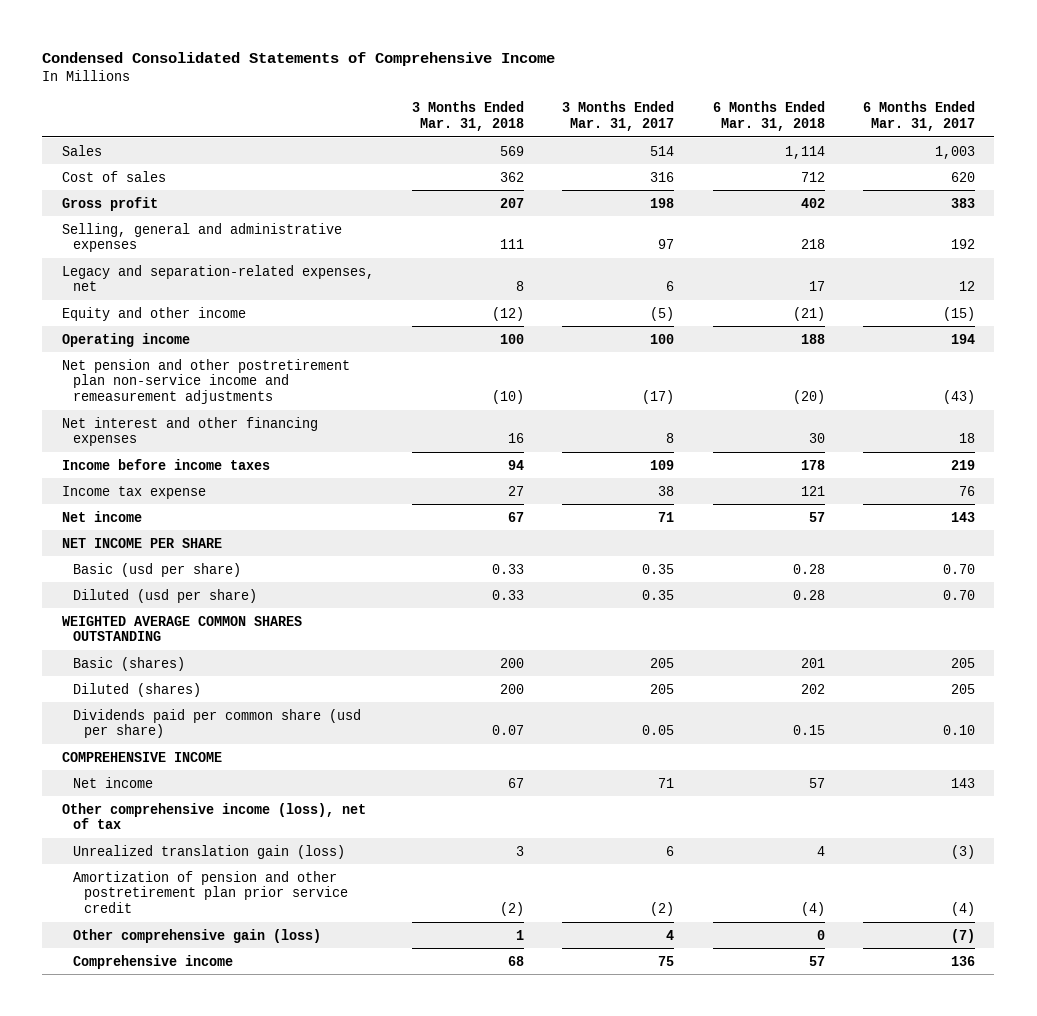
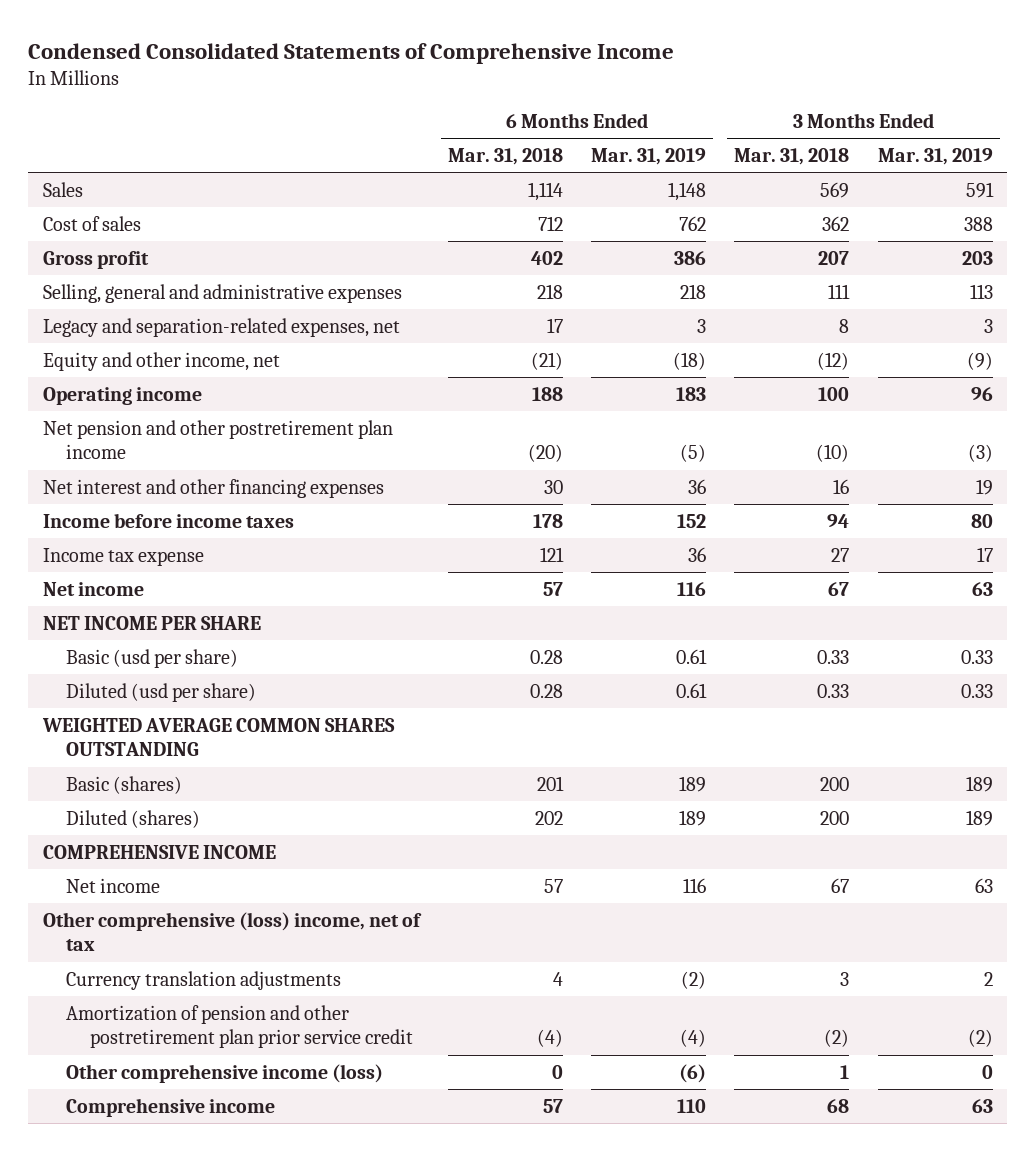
- | 3 Months Ended Mar. 31, 2018 | 3 Months Ended Mar. 31, 2017 | 6 Months Ended Mar. 31, 2018 | 6 Months Ended Mar. 31, 2017
+ | 6 Months Ended Mar. 31, 2018 | 6 Months Ended Mar. 31, 2019 | 3 Months Ended Mar. 31, 2018 | 3 Months Ended Mar. 31, 2019
- Equity and other income | (12) | (5) | (21) | (15)
+ Equity and other income, net | (21) | (18) | (12) | (9)
- Net pension and other postretirement plan non-service income and remeasurement adjustments | (10) | (17) | (20) | (43)
+ Net pension and other postretirement plan income | (20) | (5) | (10) | (3)
- Dividends paid per common share (usd per share) | 0.07 | 0.05 | 0.15 | 0.10
- Other comprehensive income (loss), net of tax
- Unrealized translation gain (loss) | 3 | 6 | 4 | (3)
+ Other comprehensive (loss) income, net of tax
+ Currency translation adjustments | 4 | (2) | 3 | 2
- Other comprehensive gain (loss) | 1 | 4 | 0 | (7)
+ Other comprehensive income (loss) | 0 | (6) | 1 | 0

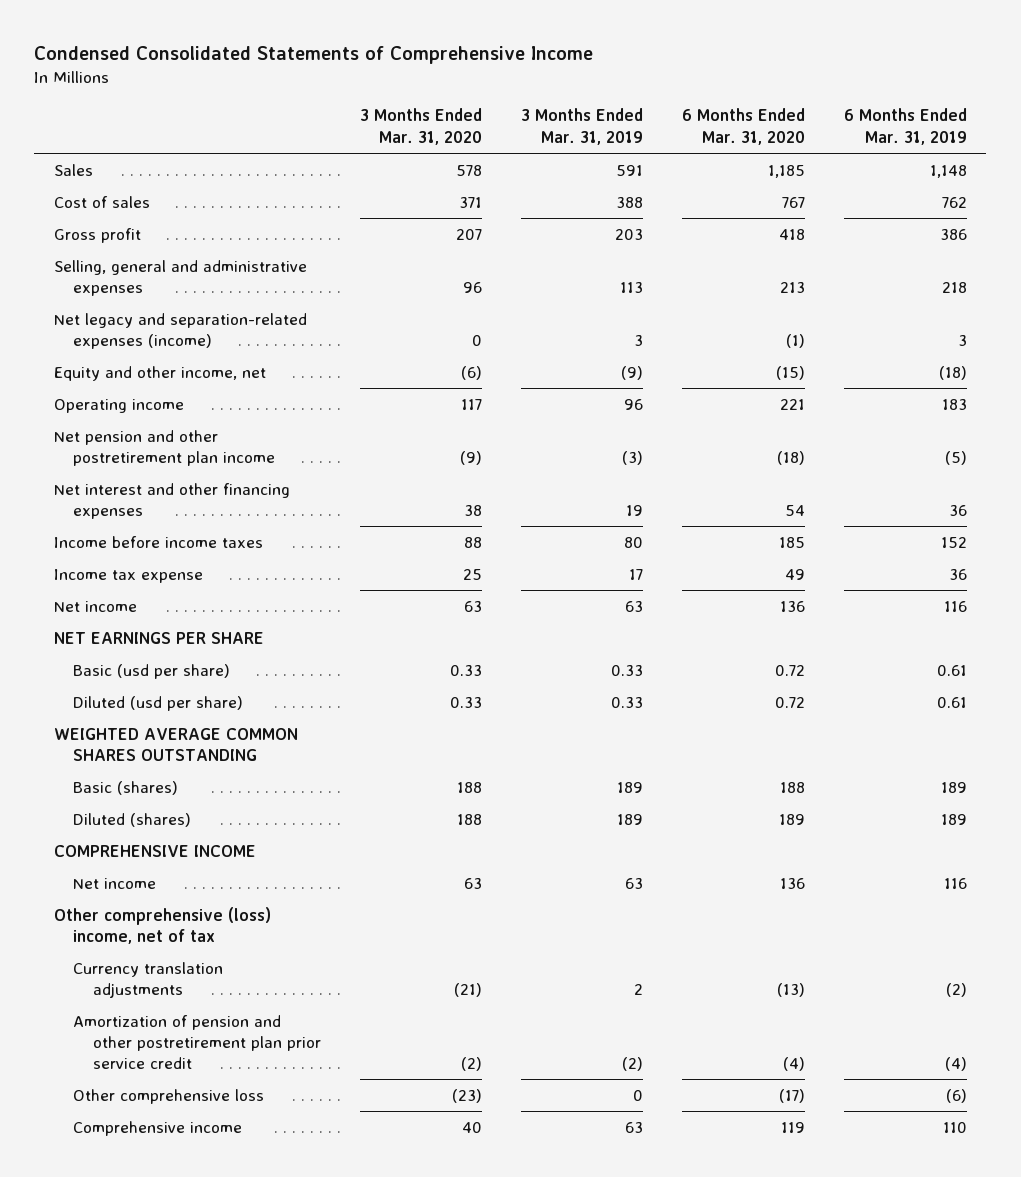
- | 6 Months Ended Mar. 31, 2018 | 6 Months Ended Mar. 31, 2019 | 3 Months Ended Mar. 31, 2018 | 3 Months Ended Mar. 31, 2019
+ | 3 Months Ended Mar. 31, 2020 | 3 Months Ended Mar. 31, 2019 | 6 Months Ended Mar. 31, 2020 | 6 Months Ended Mar. 31, 2019
- Legacy and separation-related expenses, net | 17 | 3 | 8 | 3
+ Net legacy and separation-related expenses (income) | 0 | 3 | (1) | 3
- NET INCOME PER SHARE
+ NET EARNINGS PER SHARE
- Other comprehensive income (loss) | 0 | (6) | 1 | 0
+ Other comprehensive loss | (23) | 0 | (17) | (6)

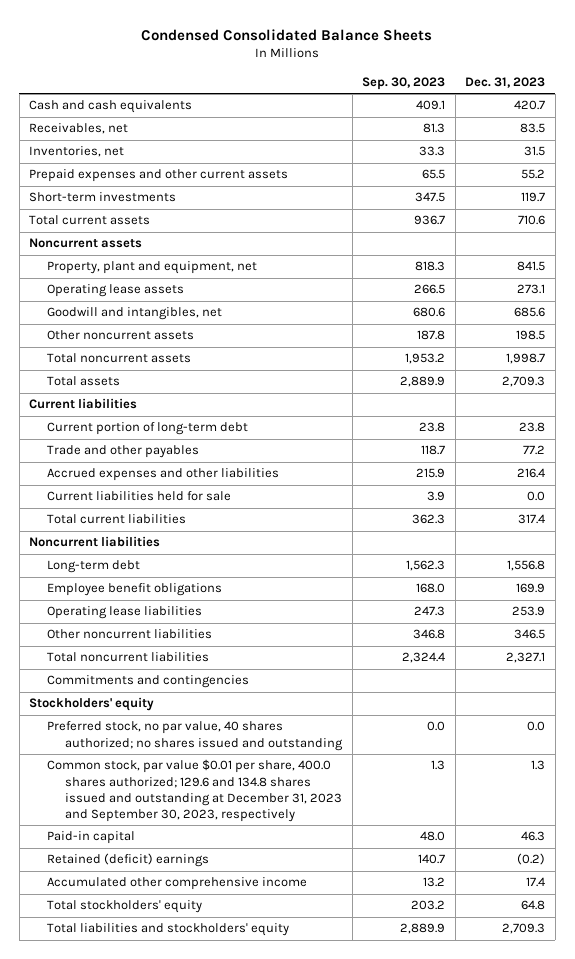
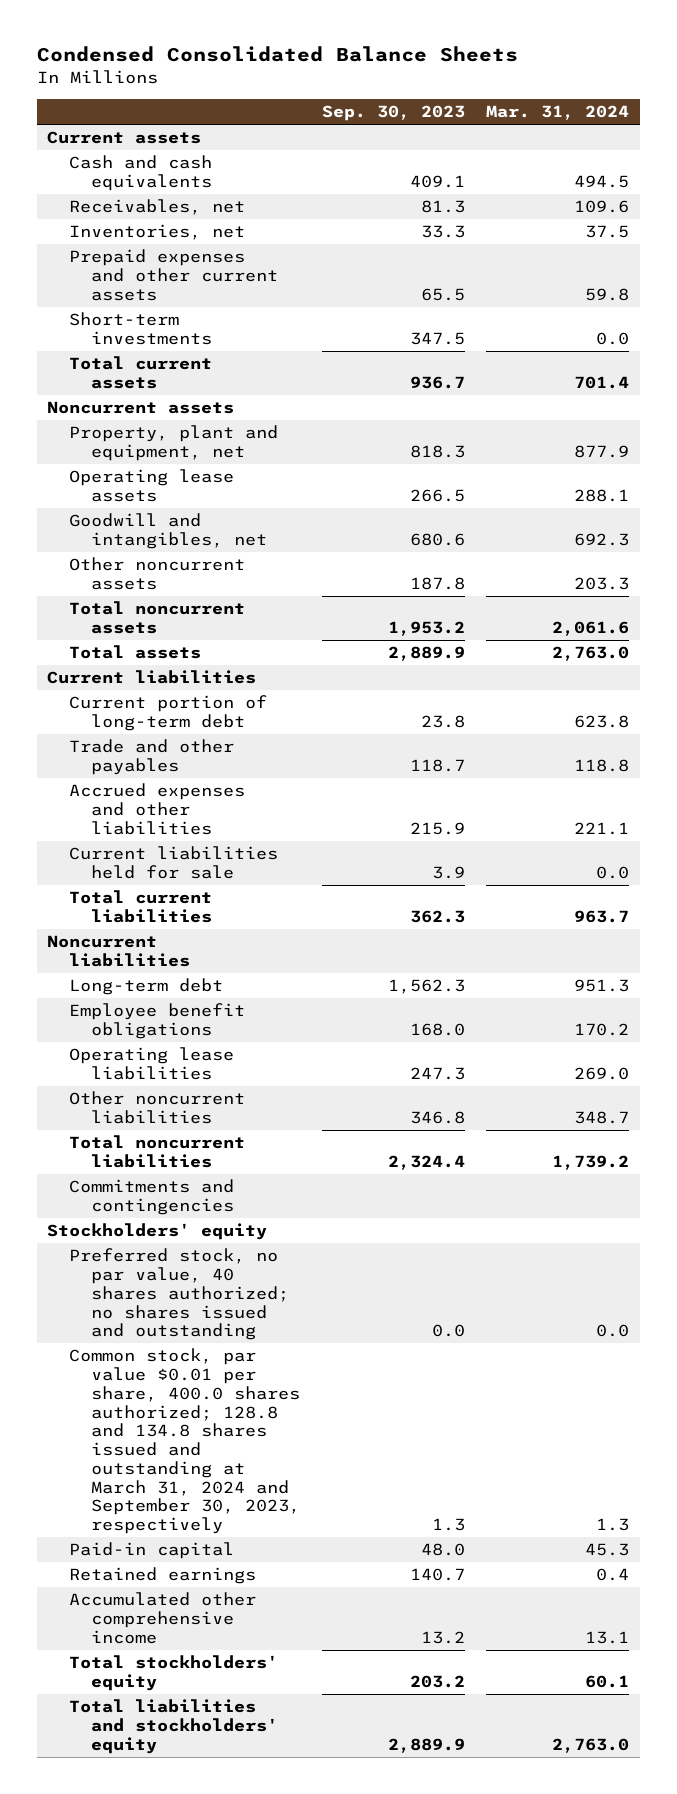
- | Sep. 30, 2023 | Dec. 31, 2023
+ | Sep. 30, 2023 | Mar. 31, 2024
+ Current assets
- Common stock, par value $0.01 per share, 400.0 shares authorized; 129.6 and 134.8 shares issued and outstanding at December 31, 2023 and September 30, 2023, respectively | 1.3 | 1.3
+ Common stock, par value $0.01 per share, 400.0 shares authorized; 128.8 and 134.8 shares issued and outstanding at March 31, 2024 and September 30, 2023, respectively | 1.3 | 1.3
- Retained (deficit) earnings | 140.7 | (0.2)
+ Retained earnings | 140.7 | 0.4

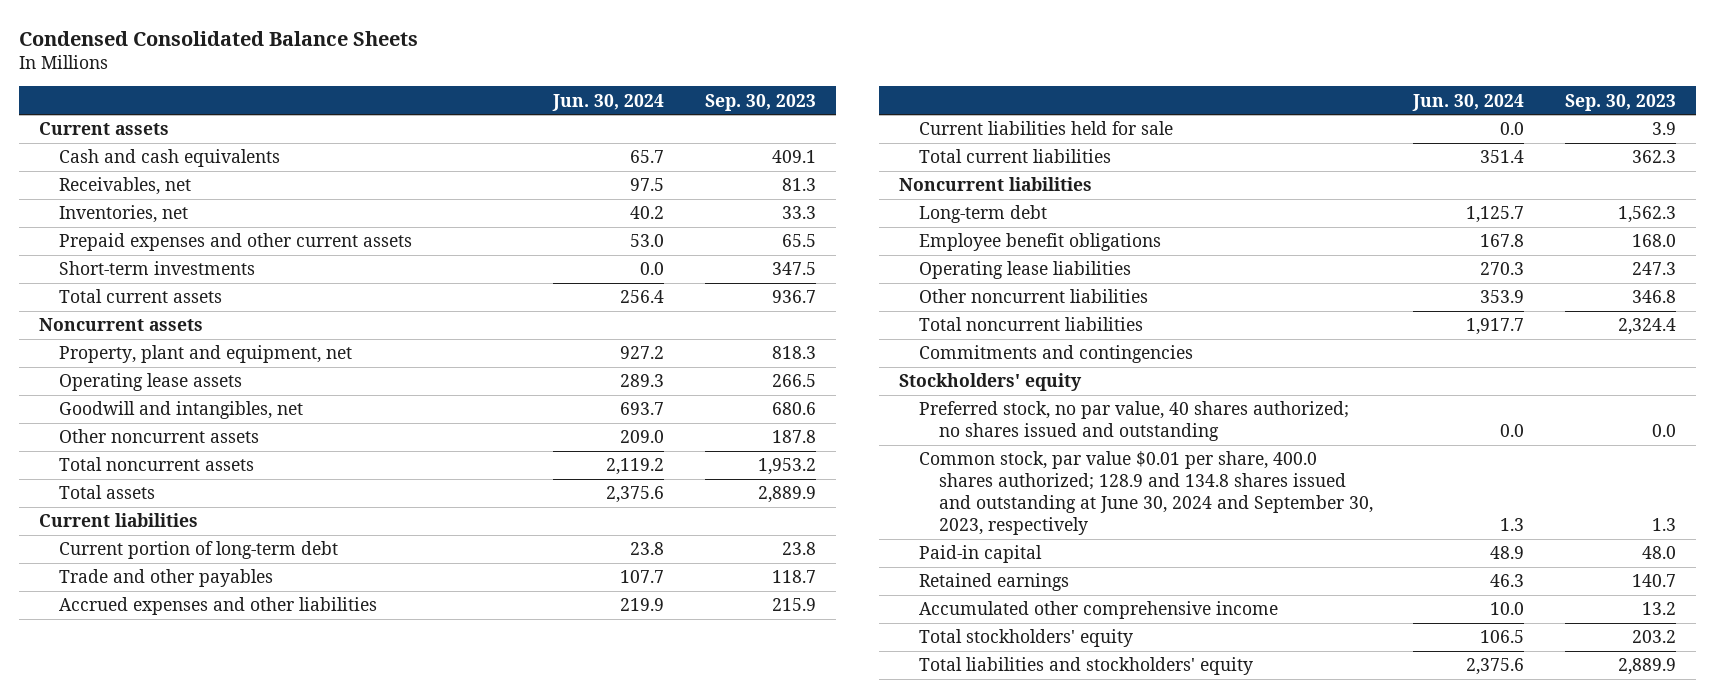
- | Sep. 30, 2023 | Mar. 31, 2024
+ | Jun. 30, 2024 | Sep. 30, 2023
- Common stock, par value $0.01 per share, 400.0 shares authorized; 128.8 and 134.8 shares issued and outstanding at March 31, 2024 and September 30, 2023, respectively | 1.3 | 1.3
+ Common stock, par value $0.01 per share, 400.0 shares authorized; 128.9 and 134.8 shares issued and outstanding at June 30, 2024 and September 30, 2023, respectively | 1.3 | 1.3

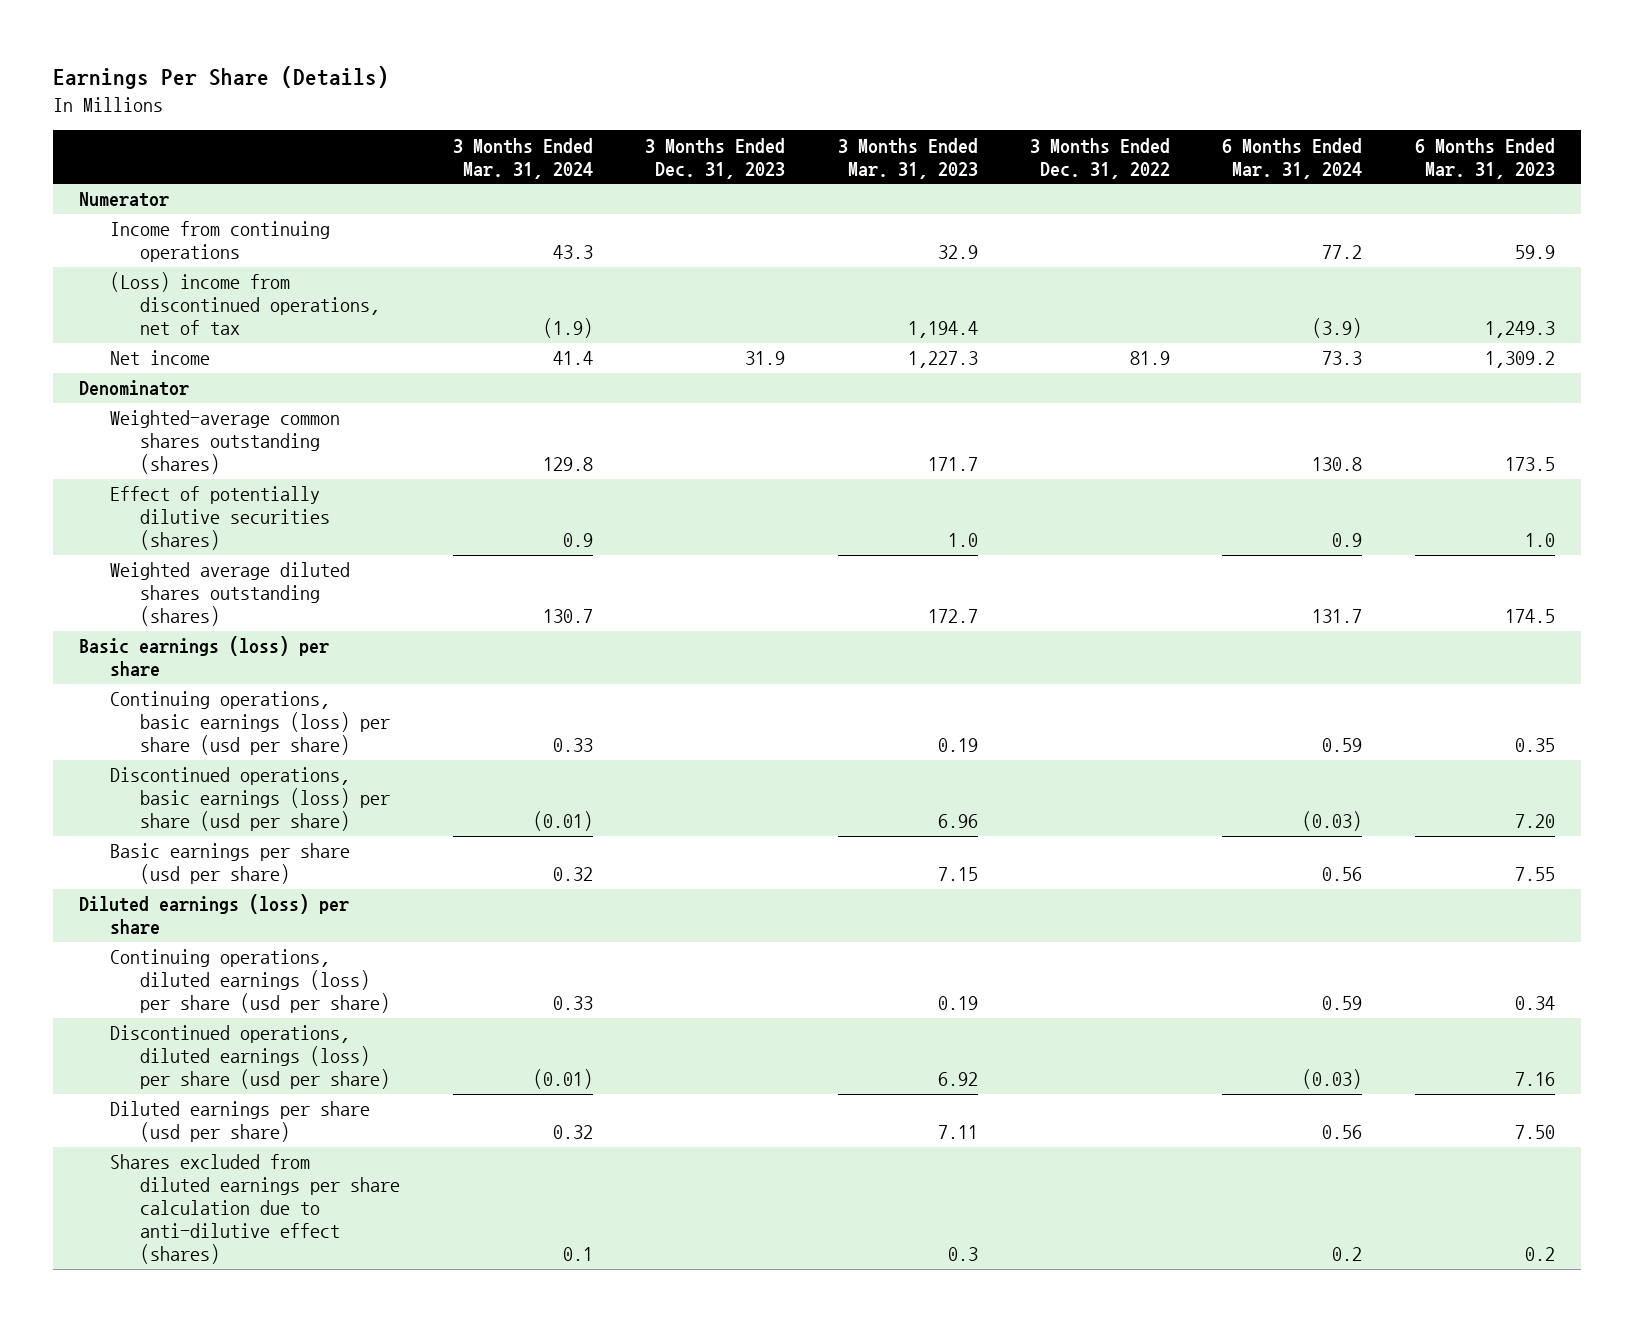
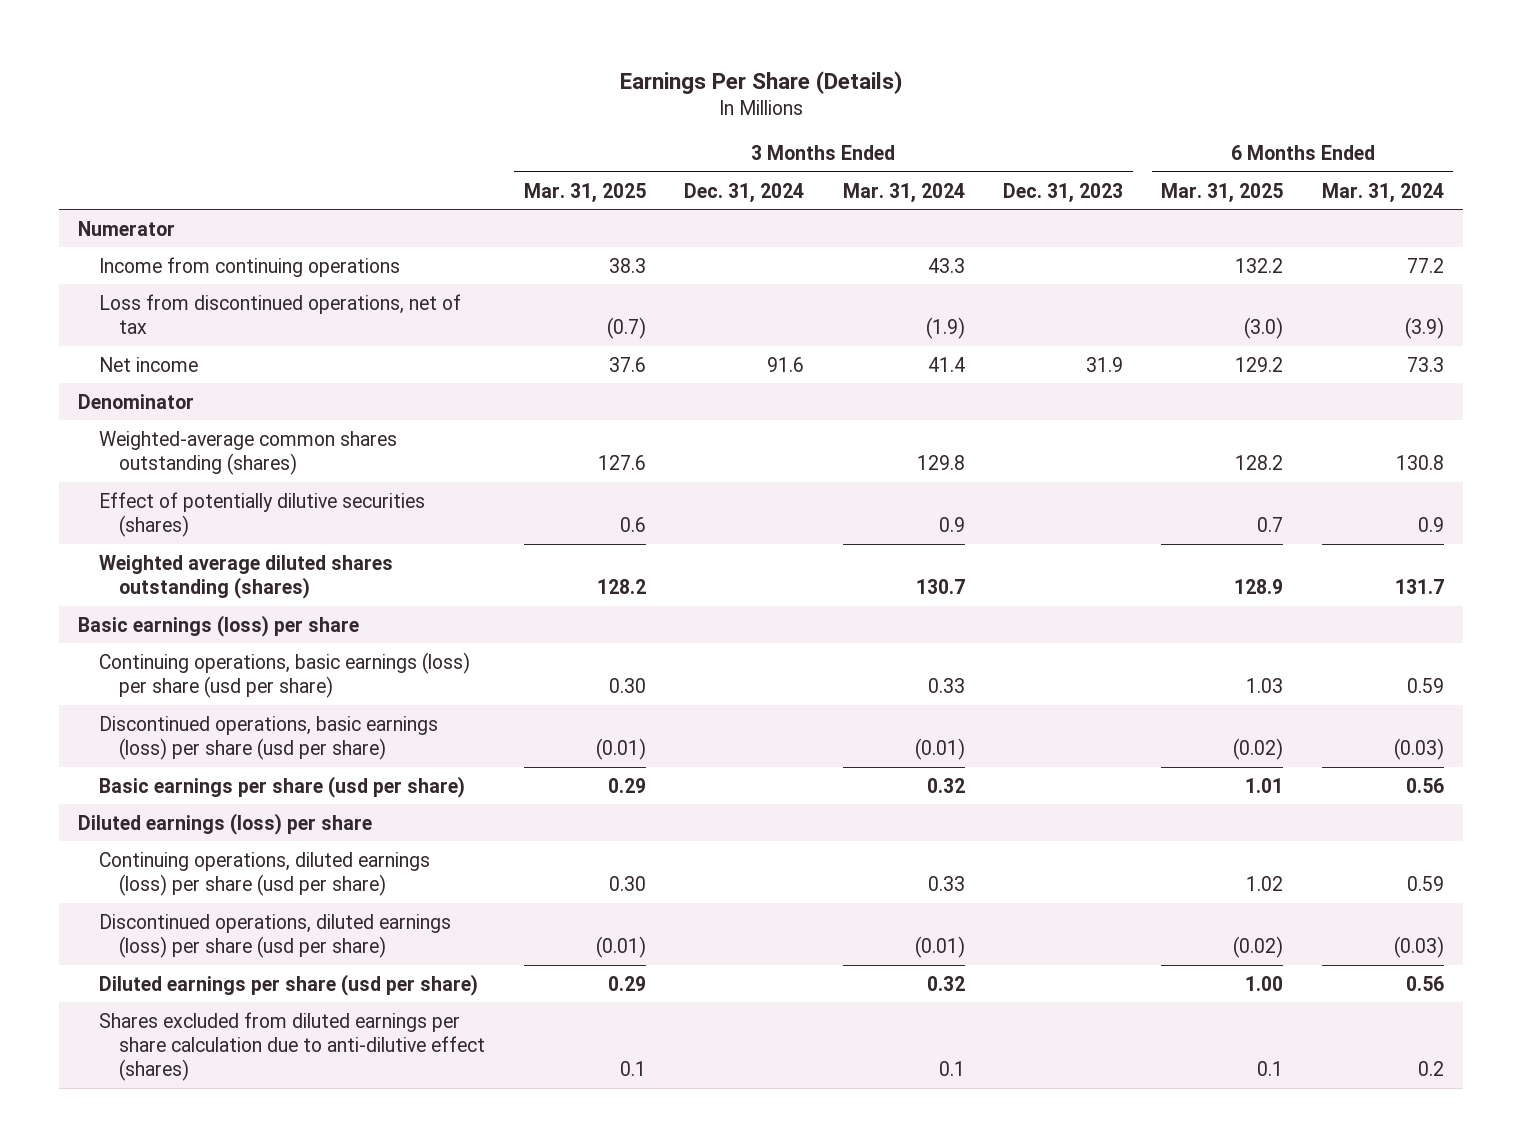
- | 3 Months Ended Mar. 31, 2024 | 3 Months Ended Dec. 31, 2023 | 3 Months Ended Mar. 31, 2023 | 3 Months Ended Dec. 31, 2022 | 6 Months Ended Mar. 31, 2024 | 6 Months Ended Mar. 31, 2023
+ | 3 Months Ended Mar. 31, 2025 | 3 Months Ended Dec. 31, 2024 | 3 Months Ended Mar. 31, 2024 | 3 Months Ended Dec. 31, 2023 | 6 Months Ended Mar. 31, 2025 | 6 Months Ended Mar. 31, 2024
- (Loss) income from discontinued operations, net of tax | (1.9) | | 1,194.4 | | (3.9) | 1,249.3
+ Loss from discontinued operations, net of tax | (0.7) | | (1.9) | | (3.0) | (3.9)

